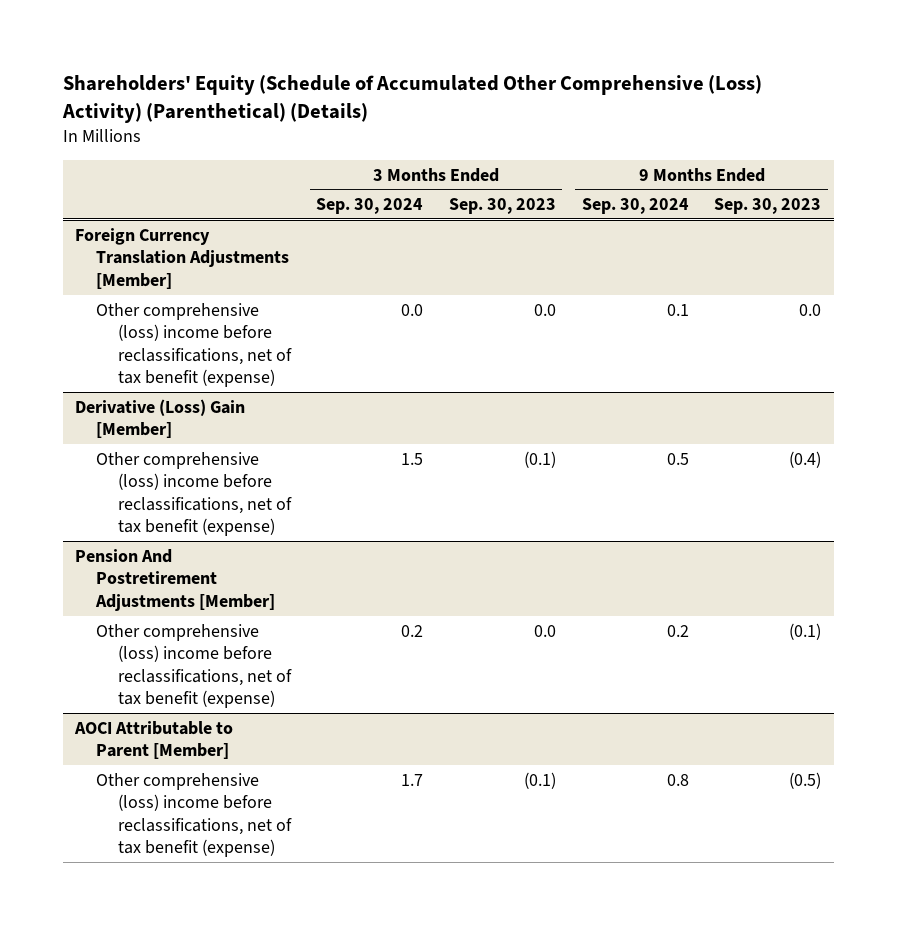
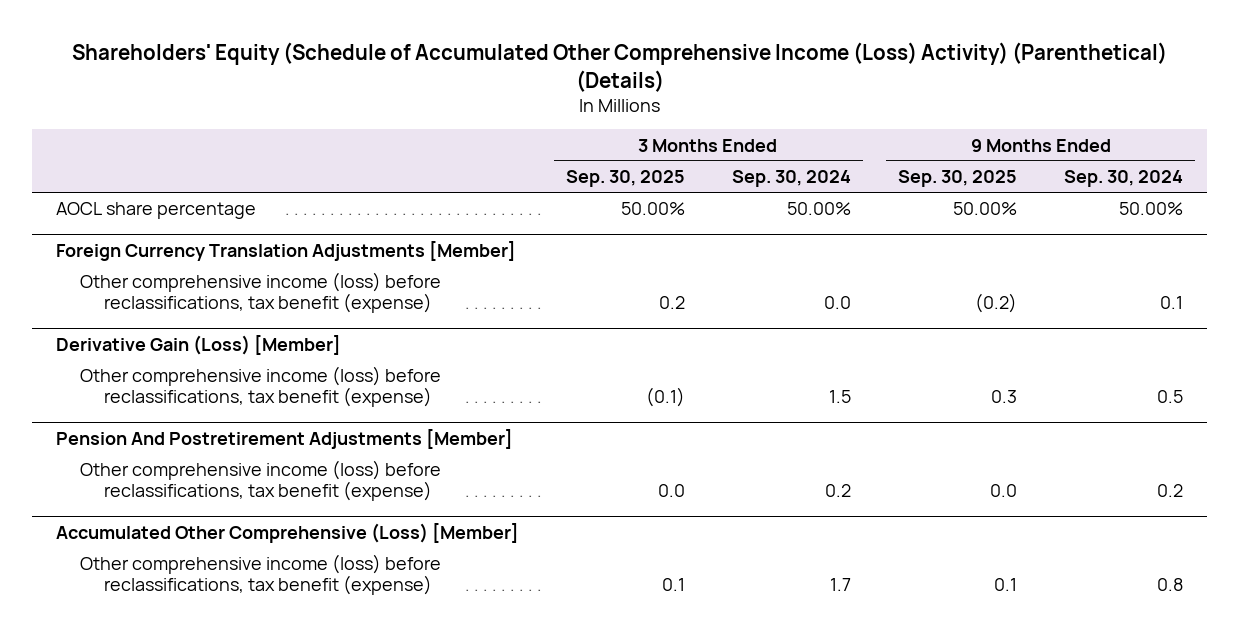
- Shareholders' Equity (Schedule of Accumulated Other Comprehensive (Loss) Activity) (Parenthetical) (Details)
+ Shareholders' Equity (Schedule of Accumulated Other Comprehensive Income (Loss) Activity) (Parenthetical) (Details)
- | 3 Months Ended Sep. 30, 2024 | 3 Months Ended Sep. 30, 2023 | 9 Months Ended Sep. 30, 2024 | 9 Months Ended Sep. 30, 2023
+ | 3 Months Ended Sep. 30, 2025 | 3 Months Ended Sep. 30, 2024 | 9 Months Ended Sep. 30, 2025 | 9 Months Ended Sep. 30, 2024
+ AOCL share percentage | 50.00% | 50.00% | 50.00% | 50.00%
@ Foreign Currency Translation Adjustments [Member]
- Other comprehensive (loss) income before reclassifications, net of tax benefit (expense) | 0.0 | 0.0 | 0.1 | 0.0
- Derivative (Loss) Gain [Member]
- Other comprehensive (loss) income before reclassifications, net of tax benefit (expense) | 1.5 | (0.1) | 0.5 | (0.4)
@ Foreign Currency Translation Adjustments [Member]
+ Other comprehensive income (loss) before reclassifications, tax benefit (expense) | 0.2 | 0.0 | (0.2) | 0.1
+ Derivative Gain (Loss) [Member]
+ Other comprehensive income (loss) before reclassifications, tax benefit (expense) | (0.1) | 1.5 | 0.3 | 0.5
@ Pension And Postretirement Adjustments [Member]
- Other comprehensive (loss) income before reclassifications, net of tax benefit (expense) | 0.2 | 0.0 | 0.2 | (0.1)
- AOCI Attributable to Parent [Member]
- Other comprehensive (loss) income before reclassifications, net of tax benefit (expense) | 1.7 | (0.1) | 0.8 | (0.5)
@ Pension And Postretirement Adjustments [Member]
+ Other comprehensive income (loss) before reclassifications, tax benefit (expense) | 0.0 | 0.2 | 0.0 | 0.2
+ Accumulated Other Comprehensive (Loss) [Member]
+ Other comprehensive income (loss) before reclassifications, tax benefit (expense) | 0.1 | 1.7 | 0.1 | 0.8

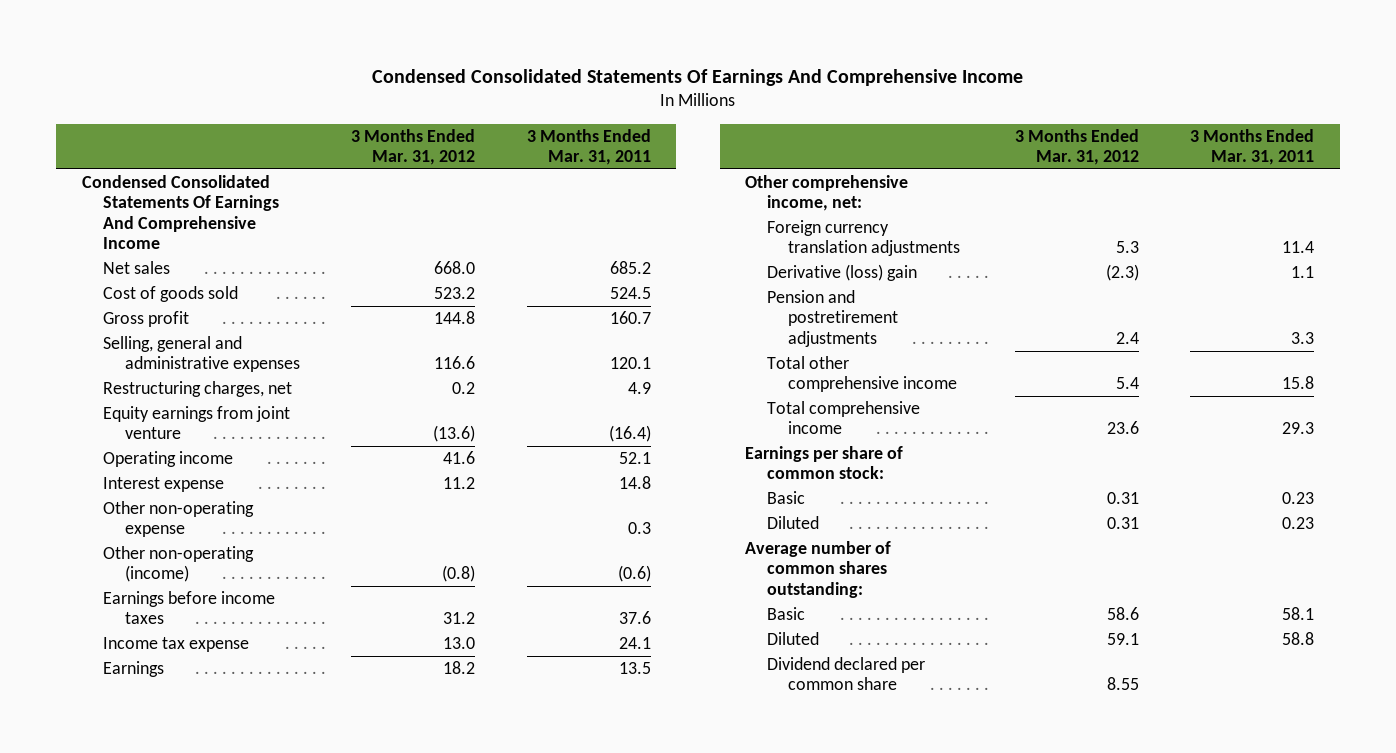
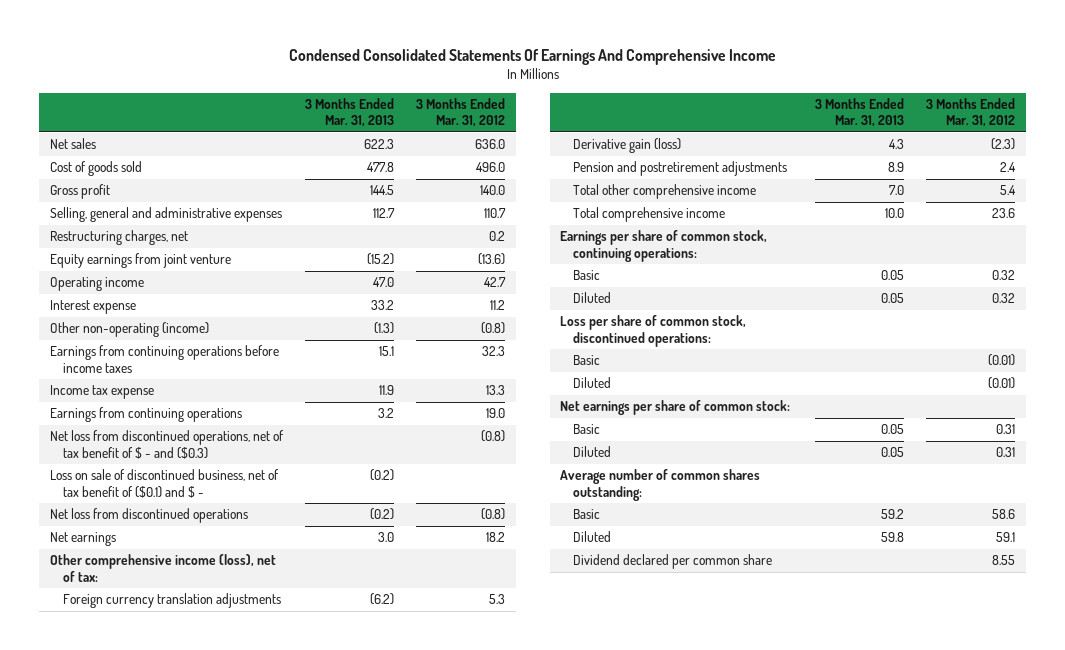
- | 3 Months Ended Mar. 31, 2012 | 3 Months Ended Mar. 31, 2011
+ | 3 Months Ended Mar. 31, 2013 | 3 Months Ended Mar. 31, 2012
- Condensed Consolidated Statements Of Earnings And Comprehensive Income
- Net sales | 668.0 | 685.2
- Cost of goods sold | 523.2 | 524.5
- Gross profit | 144.8 | 160.7
- Selling, general and administrative expenses | 116.6 | 120.1
+ Net sales | 622.3 | 636.0
+ Cost of goods sold | 477.8 | 496.0
+ Gross profit | 144.5 | 140.0
+ Selling, general and administrative expenses | 112.7 | 110.7
- Operating income | 41.6 | 52.1
+ Operating income | 47.0 | 42.7
- Other non-operating expense | | 0.3
- Earnings before income taxes | 31.2 | 37.6
- Income tax expense | 13.0 | 24.1
- Earnings | 18.2 | 13.5
- Other comprehensive income, net:
+ Earnings from continuing operations before income taxes | 15.1 | 32.3
+ Income tax expense | 11.9 | 13.3
+ Earnings from continuing operations | 3.2 | 19.0
+ Net loss from discontinued operations, net of tax benefit of $ - and ($0.3) | | (0.8)
+ Loss on sale of discontinued business, net of tax benefit of ($0.1) and $ - | (0.2) |
+ Net loss from discontinued operations | (0.2) | (0.8)
+ Net earnings | 3.0 | 18.2
+ Other comprehensive income (loss), net of tax:
- Derivative (loss) gain | (2.3) | 1.1
+ Derivative gain (loss) | 4.3 | (2.3)
- Earnings per share of common stock:
+ Earnings per share of common stock, continuing operations:
+ Basic | 0.05 | 0.32
+ Diluted | 0.05 | 0.32
+ Loss per share of common stock, discontinued operations:
+ Basic | | (0.01)
+ Diluted | | (0.01)
+ Net earnings per share of common stock:

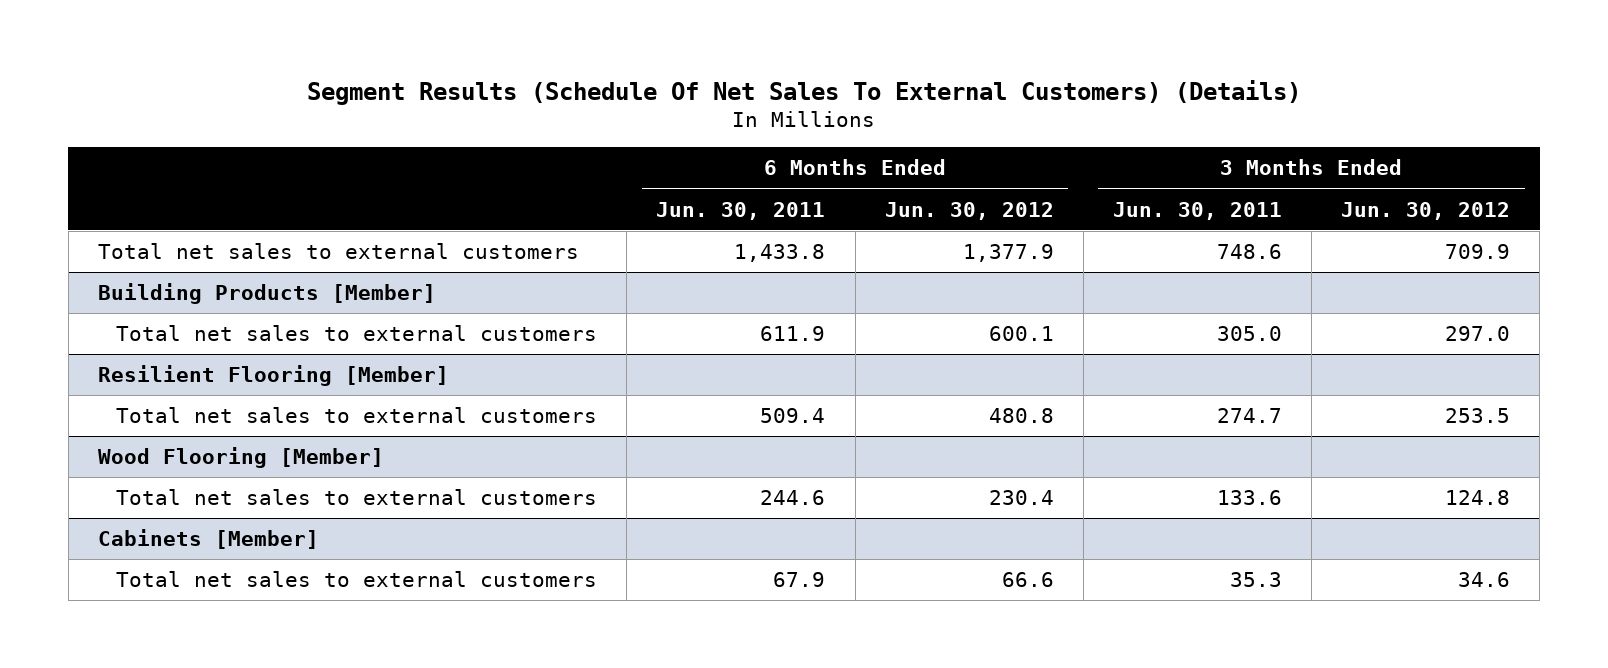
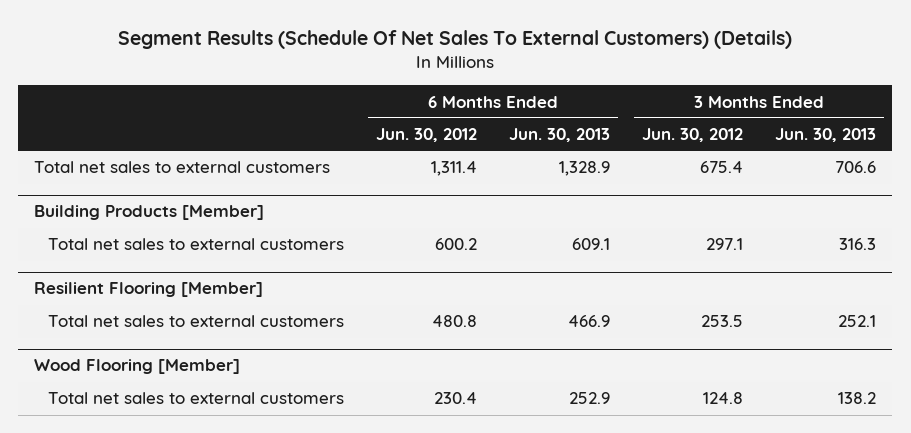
- | 6 Months Ended Jun. 30, 2011 | 6 Months Ended Jun. 30, 2012 | 3 Months Ended Jun. 30, 2011 | 3 Months Ended Jun. 30, 2012
+ | 6 Months Ended Jun. 30, 2012 | 6 Months Ended Jun. 30, 2013 | 3 Months Ended Jun. 30, 2012 | 3 Months Ended Jun. 30, 2013
- Total net sales to external customers | 1,433.8 | 1,377.9 | 748.6 | 709.9
+ Total net sales to external customers | 1,311.4 | 1,328.9 | 675.4 | 706.6
@ Building Products [Member]
- Total net sales to external customers | 611.9 | 600.1 | 305.0 | 297.0
+ Total net sales to external customers | 600.2 | 609.1 | 297.1 | 316.3
- Cabinets [Member]
- Total net sales to external customers | 67.9 | 66.6 | 35.3 | 34.6

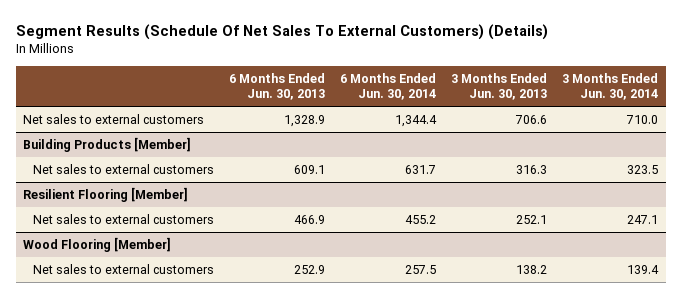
- | 6 Months Ended Jun. 30, 2012 | 6 Months Ended Jun. 30, 2013 | 3 Months Ended Jun. 30, 2012 | 3 Months Ended Jun. 30, 2013
+ | 6 Months Ended Jun. 30, 2013 | 6 Months Ended Jun. 30, 2014 | 3 Months Ended Jun. 30, 2013 | 3 Months Ended Jun. 30, 2014
- Total net sales to external customers | 1,311.4 | 1,328.9 | 675.4 | 706.6
+ Net sales to external customers | 1,328.9 | 1,344.4 | 706.6 | 710.0
@ Building Products [Member]
- Total net sales to external customers | 600.2 | 609.1 | 297.1 | 316.3
+ Net sales to external customers | 609.1 | 631.7 | 316.3 | 323.5
@ Resilient Flooring [Member]
- Total net sales to external customers | 480.8 | 466.9 | 253.5 | 252.1
+ Net sales to external customers | 466.9 | 455.2 | 252.1 | 247.1
@ Wood Flooring [Member]
- Total net sales to external customers | 230.4 | 252.9 | 124.8 | 138.2
+ Net sales to external customers | 252.9 | 257.5 | 138.2 | 139.4

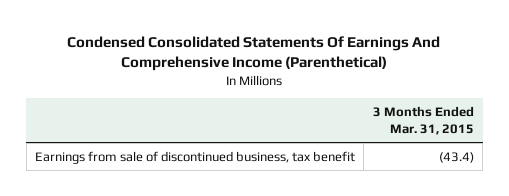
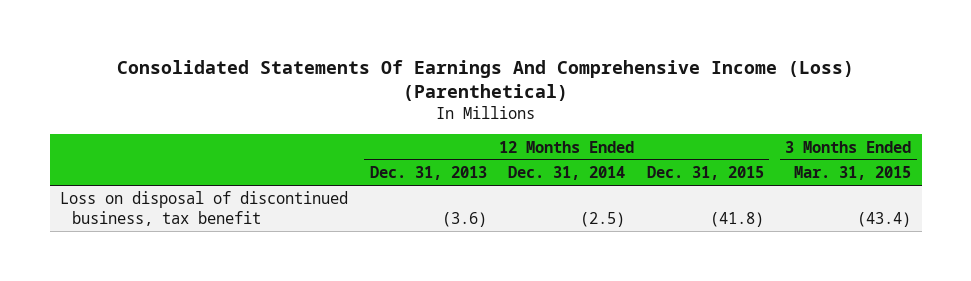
- Condensed Consolidated Statements Of Earnings And Comprehensive Income (Parenthetical)
+ Consolidated Statements Of Earnings And Comprehensive Income (Loss) (Parenthetical)
- | 3 Months Ended Mar. 31, 2015
+ | 12 Months Ended Dec. 31, 2013 | 12 Months Ended Dec. 31, 2014 | 12 Months Ended Dec. 31, 2015 | 3 Months Ended Mar. 31, 2015
- Earnings from sale of discontinued business, tax benefit | (43.4)
+ Loss on disposal of discontinued business, tax benefit | (3.6) | (2.5) | (41.8) | (43.4)

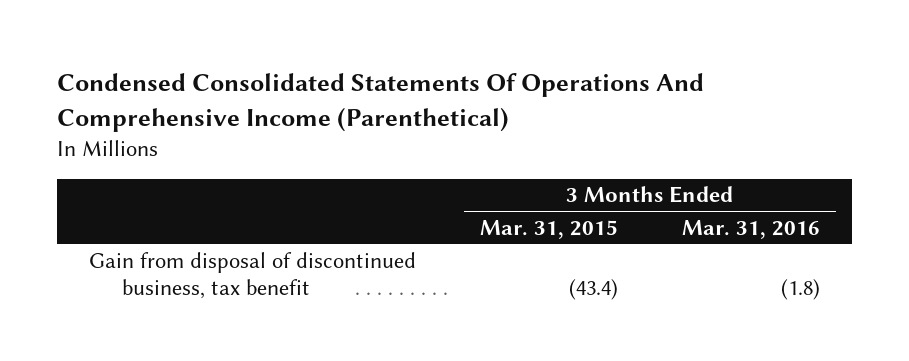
- Consolidated Statements Of Earnings And Comprehensive Income (Loss) (Parenthetical)
+ Condensed Consolidated Statements Of Operations And Comprehensive Income (Parenthetical)
- | 12 Months Ended Dec. 31, 2013 | 12 Months Ended Dec. 31, 2014 | 12 Months Ended Dec. 31, 2015 | 3 Months Ended Mar. 31, 2015
+ | 3 Months Ended Mar. 31, 2015 | 3 Months Ended Mar. 31, 2016
- Loss on disposal of discontinued business, tax benefit | (3.6) | (2.5) | (41.8) | (43.4)
+ Gain from disposal of discontinued business, tax benefit | (43.4) | (1.8)

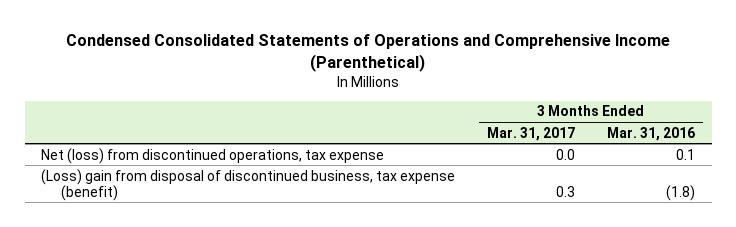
- Condensed Consolidated Statements Of Operations And Comprehensive Income (Parenthetical)
+ Condensed Consolidated Statements of Operations and Comprehensive Income (Parenthetical)
- | 3 Months Ended Mar. 31, 2015 | 3 Months Ended Mar. 31, 2016
+ | 3 Months Ended Mar. 31, 2017 | 3 Months Ended Mar. 31, 2016
- Gain from disposal of discontinued business, tax benefit | (43.4) | (1.8)
+ Net (loss) from discontinued operations, tax expense | 0.0 | 0.1
+ (Loss) gain from disposal of discontinued business, tax expense (benefit) | 0.3 | (1.8)

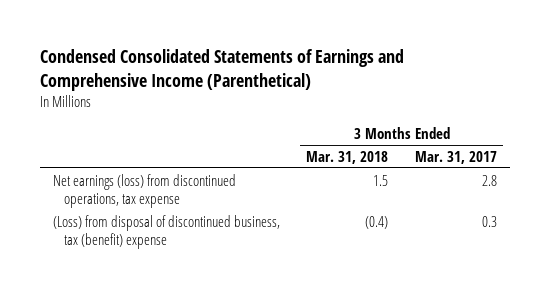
- Condensed Consolidated Statements of Operations and Comprehensive Income (Parenthetical)
+ Condensed Consolidated Statements of Earnings and Comprehensive Income (Parenthetical)
- | 3 Months Ended Mar. 31, 2017 | 3 Months Ended Mar. 31, 2016
+ | 3 Months Ended Mar. 31, 2018 | 3 Months Ended Mar. 31, 2017
- Net (loss) from discontinued operations, tax expense | 0.0 | 0.1
- (Loss) gain from disposal of discontinued business, tax expense (benefit) | 0.3 | (1.8)
+ Net earnings (loss) from discontinued operations, tax expense | 1.5 | 2.8
+ (Loss) from disposal of discontinued business, tax (benefit) expense | (0.4) | 0.3

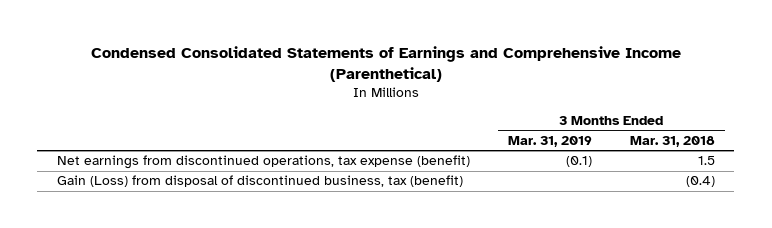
- | 3 Months Ended Mar. 31, 2018 | 3 Months Ended Mar. 31, 2017
+ | 3 Months Ended Mar. 31, 2019 | 3 Months Ended Mar. 31, 2018
- Net earnings (loss) from discontinued operations, tax expense | 1.5 | 2.8
- (Loss) from disposal of discontinued business, tax (benefit) expense | (0.4) | 0.3
+ Net earnings from discontinued operations, tax expense (benefit) | (0.1) | 1.5
+ Gain (Loss) from disposal of discontinued business, tax (benefit) | | (0.4)

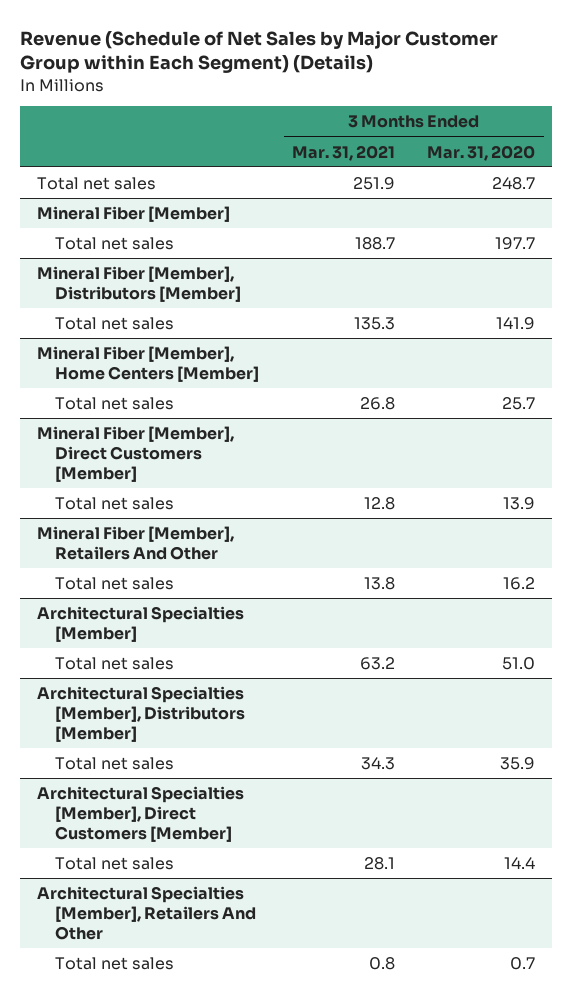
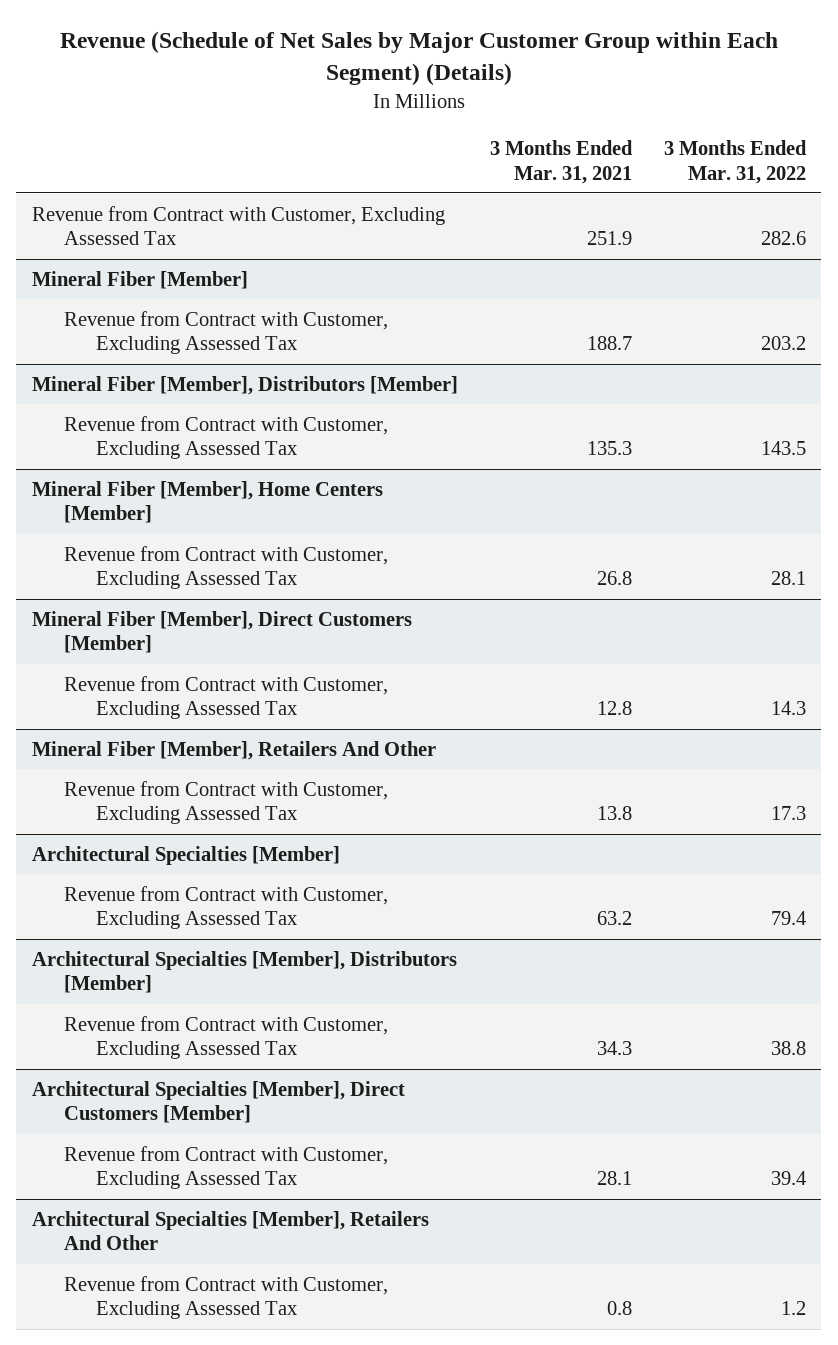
- | 3 Months Ended Mar. 31, 2021 | 3 Months Ended Mar. 31, 2020
+ | 3 Months Ended Mar. 31, 2021 | 3 Months Ended Mar. 31, 2022
- Total net sales | 251.9 | 248.7
+ Revenue from Contract with Customer, Excluding Assessed Tax | 251.9 | 282.6
@ Mineral Fiber [Member]
- Total net sales | 188.7 | 197.7
+ Revenue from Contract with Customer, Excluding Assessed Tax | 188.7 | 203.2
@ Mineral Fiber [Member], Distributors [Member]
- Total net sales | 135.3 | 141.9
+ Revenue from Contract with Customer, Excluding Assessed Tax | 135.3 | 143.5
@ Mineral Fiber [Member], Home Centers [Member]
- Total net sales | 26.8 | 25.7
+ Revenue from Contract with Customer, Excluding Assessed Tax | 26.8 | 28.1
@ Mineral Fiber [Member], Direct Customers [Member]
- Total net sales | 12.8 | 13.9
+ Revenue from Contract with Customer, Excluding Assessed Tax | 12.8 | 14.3
@ Mineral Fiber [Member], Retailers And Other
- Total net sales | 13.8 | 16.2
+ Revenue from Contract with Customer, Excluding Assessed Tax | 13.8 | 17.3
@ Architectural Specialties [Member]
- Total net sales | 63.2 | 51.0
+ Revenue from Contract with Customer, Excluding Assessed Tax | 63.2 | 79.4
@ Architectural Specialties [Member], Distributors [Member]
- Total net sales | 34.3 | 35.9
+ Revenue from Contract with Customer, Excluding Assessed Tax | 34.3 | 38.8
@ Architectural Specialties [Member], Direct Customers [Member]
- Total net sales | 28.1 | 14.4
+ Revenue from Contract with Customer, Excluding Assessed Tax | 28.1 | 39.4
@ Architectural Specialties [Member], Retailers And Other
- Total net sales | 0.8 | 0.7
+ Revenue from Contract with Customer, Excluding Assessed Tax | 0.8 | 1.2

